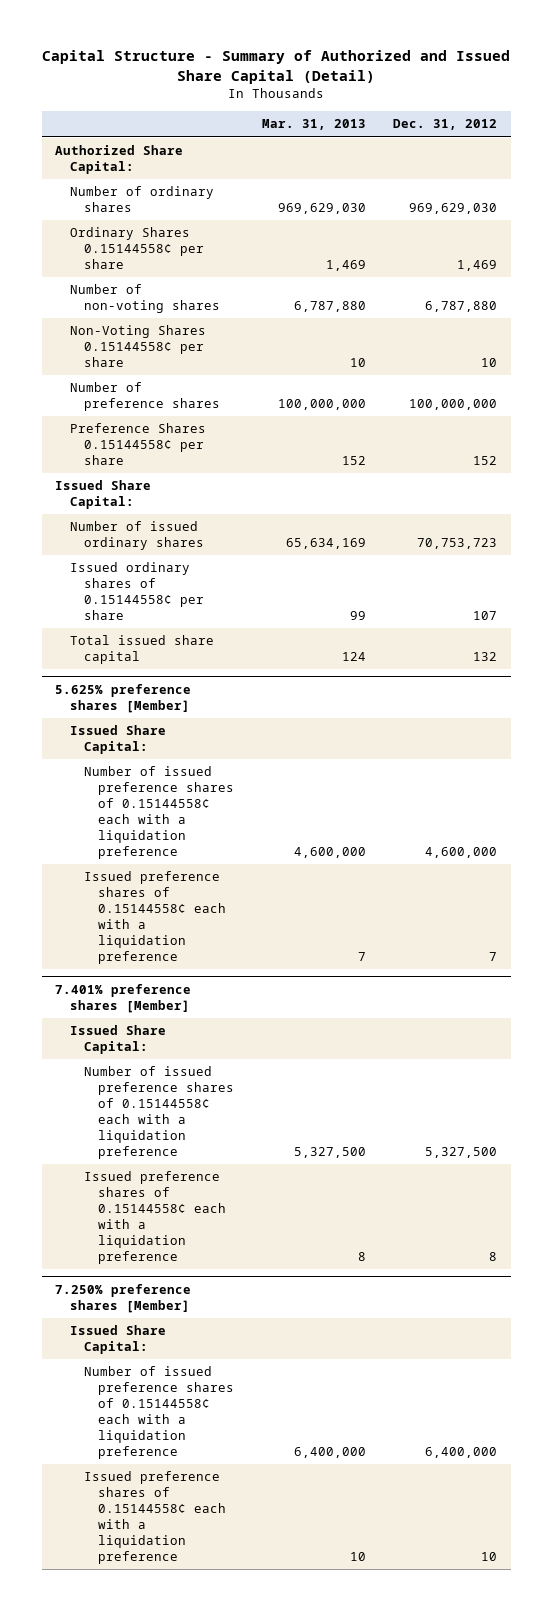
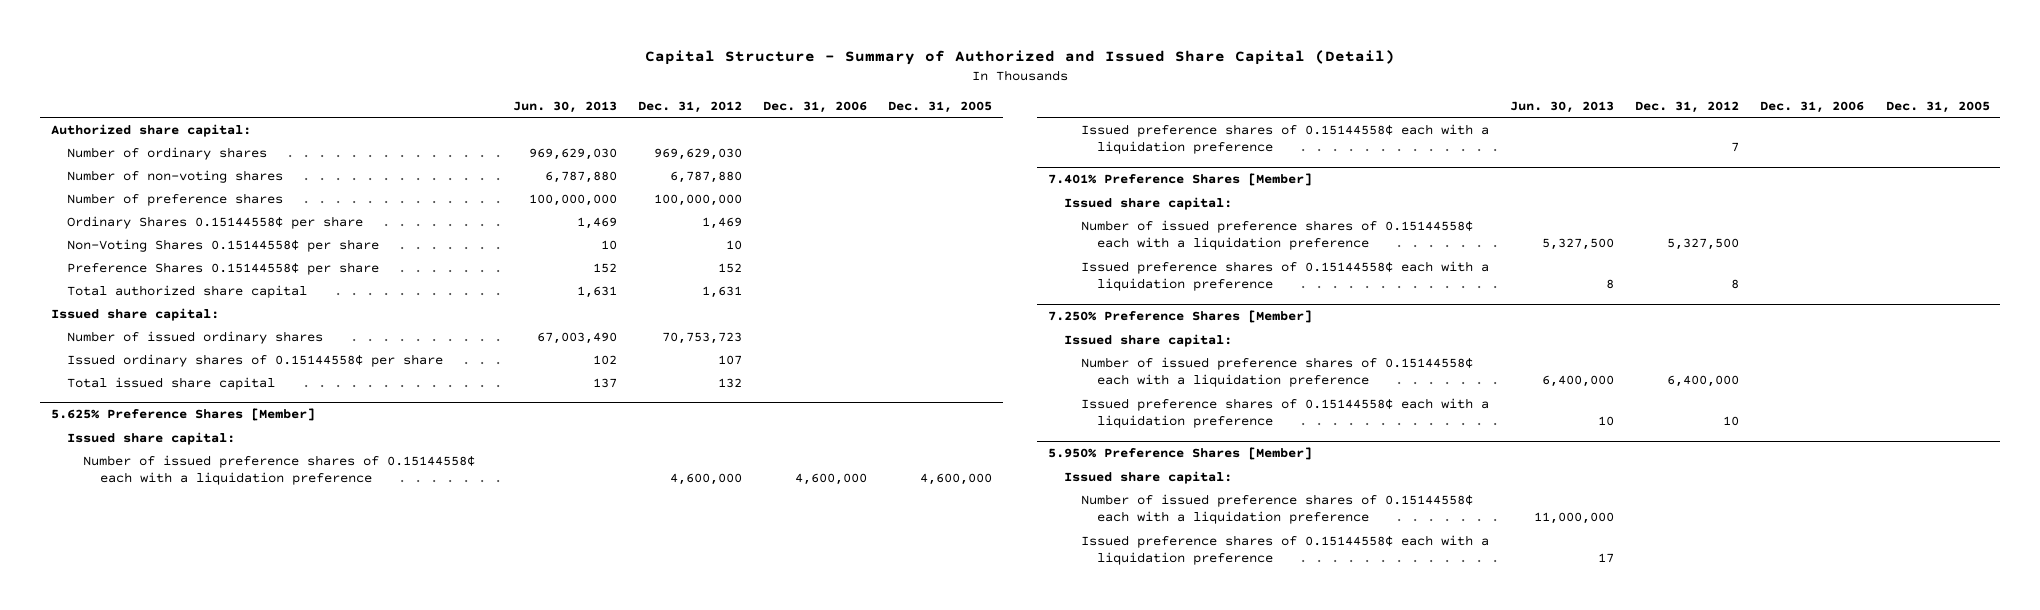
- | Mar. 31, 2013 | Dec. 31, 2012
+ | Jun. 30, 2013 | Dec. 31, 2012 | Dec. 31, 2006 | Dec. 31, 2005
- Authorized Share Capital:
+ Authorized share capital:
moved down: Ordinary Shares 0.15144558¢ per share | 1,469 | 1,469 | |
moved down: Non-Voting Shares 0.15144558¢ per share | 10 | 10 | |
- Issued Share Capital:
+ Total authorized share capital | 1,631 | 1,631 | |
+ Issued share capital:
- 5.625% preference shares [Member]
- Issued Share Capital:
+ 5.625% Preference Shares [Member]
+ Issued share capital:
- 7.401% preference shares [Member]
- Issued Share Capital:
+ 7.401% Preference Shares [Member]
+ Issued share capital:
- 7.250% preference shares [Member]
- Issued Share Capital:
+ 7.250% Preference Shares [Member]
+ Issued share capital:
+ 5.950% Preference Shares [Member]
+ Issued share capital:
+ Number of issued preference shares of 0.15144558¢ each with a liquidation preference | 11,000,000 | | |
+ Issued preference shares of 0.15144558¢ each with a liquidation preference | 17 | | |

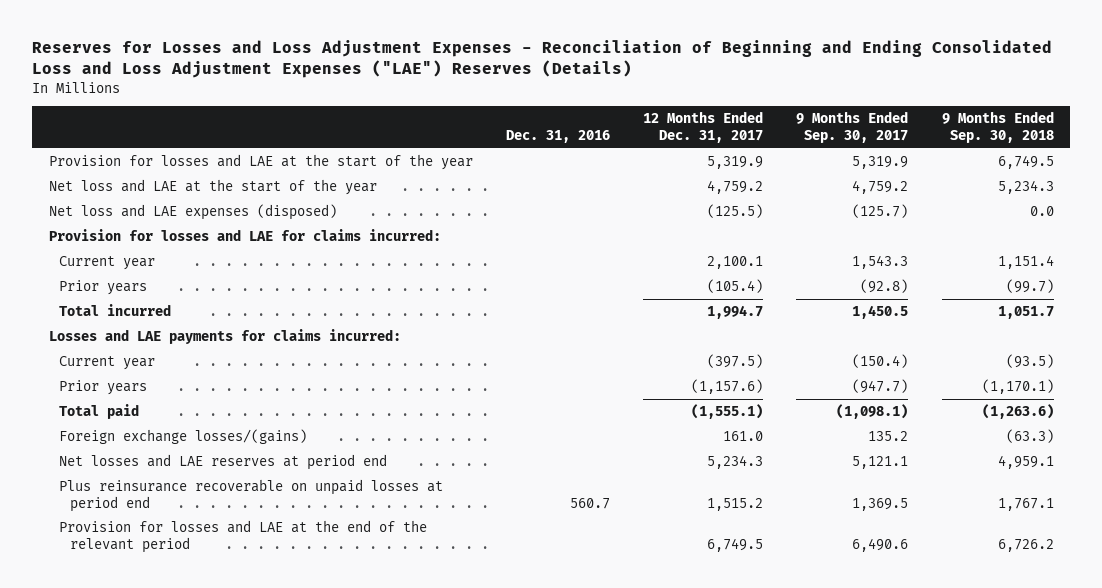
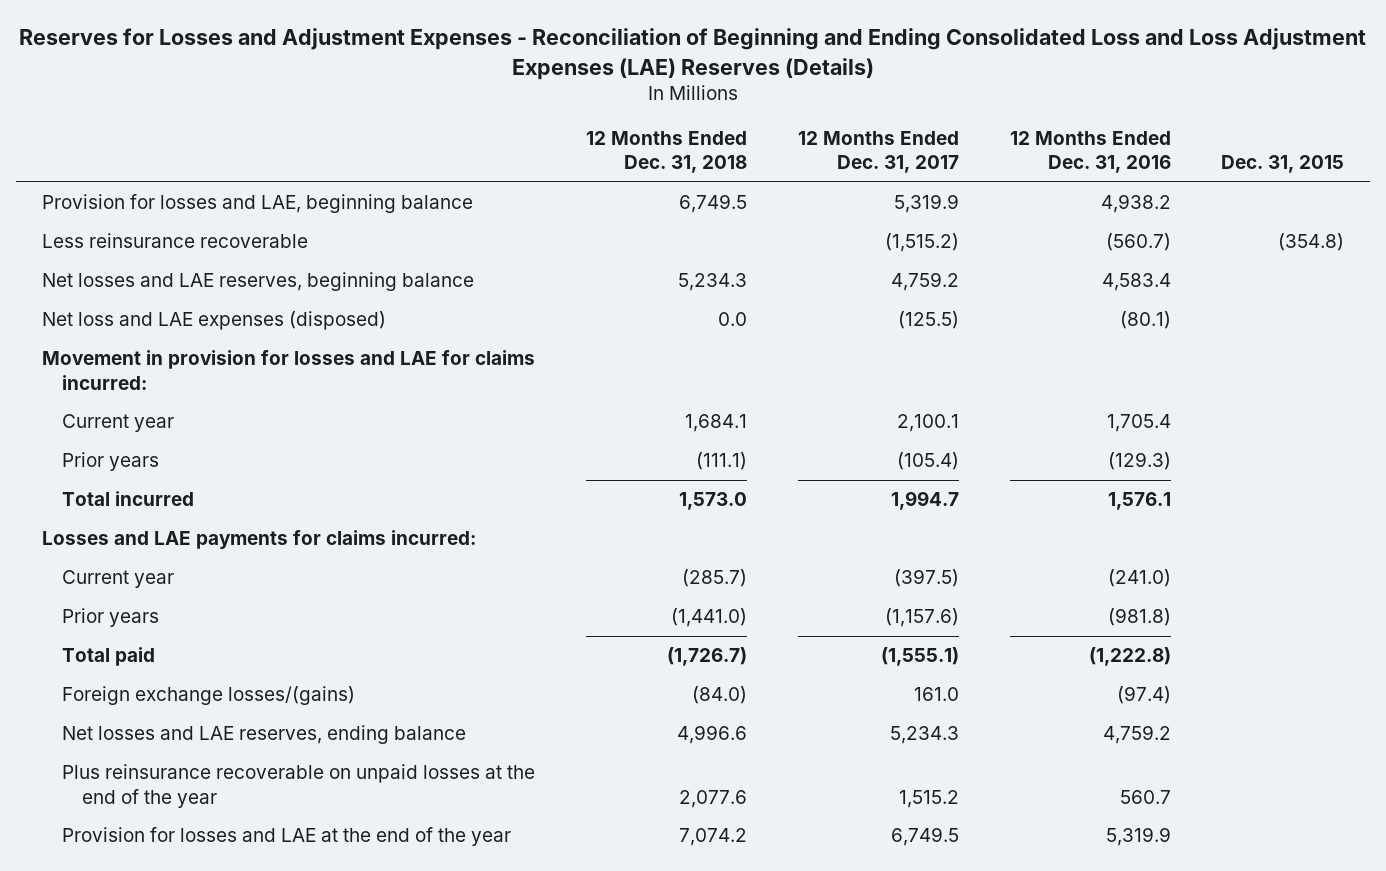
- Reserves for Losses and Loss Adjustment Expenses - Reconciliation of Beginning and Ending Consolidated Loss and Loss Adjustment Expenses ("LAE") Reserves (Details)
+ Reserves for Losses and Adjustment Expenses - Reconciliation of Beginning and Ending Consolidated Loss and Loss Adjustment Expenses (LAE) Reserves (Details)
- | Dec. 31, 2016 | 12 Months Ended Dec. 31, 2017 | 9 Months Ended Sep. 30, 2017 | 9 Months Ended Sep. 30, 2018
+ | 12 Months Ended Dec. 31, 2018 | 12 Months Ended Dec. 31, 2017 | 12 Months Ended Dec. 31, 2016 | Dec. 31, 2015
- Provision for losses and LAE at the start of the year | | 5,319.9 | 5,319.9 | 6,749.5
- Net loss and LAE at the start of the year | | 4,759.2 | 4,759.2 | 5,234.3
+ Provision for losses and LAE, beginning balance | 6,749.5 | 5,319.9 | 4,938.2 |
+ Less reinsurance recoverable | | (1,515.2) | (560.7) | (354.8)
+ Net losses and LAE reserves, beginning balance | 5,234.3 | 4,759.2 | 4,583.4 |
- Provision for losses and LAE for claims incurred:
+ Movement in provision for losses and LAE for claims incurred:
- Net losses and LAE reserves at period end | | 5,234.3 | 5,121.1 | 4,959.1
- Plus reinsurance recoverable on unpaid losses at period end | 560.7 | 1,515.2 | 1,369.5 | 1,767.1
- Provision for losses and LAE at the end of the relevant period | | 6,749.5 | 6,490.6 | 6,726.2
+ Net losses and LAE reserves, ending balance | 4,996.6 | 5,234.3 | 4,759.2 |
+ Plus reinsurance recoverable on unpaid losses at the end of the year | 2,077.6 | 1,515.2 | 560.7 |
+ Provision for losses and LAE at the end of the year | 7,074.2 | 6,749.5 | 5,319.9 |

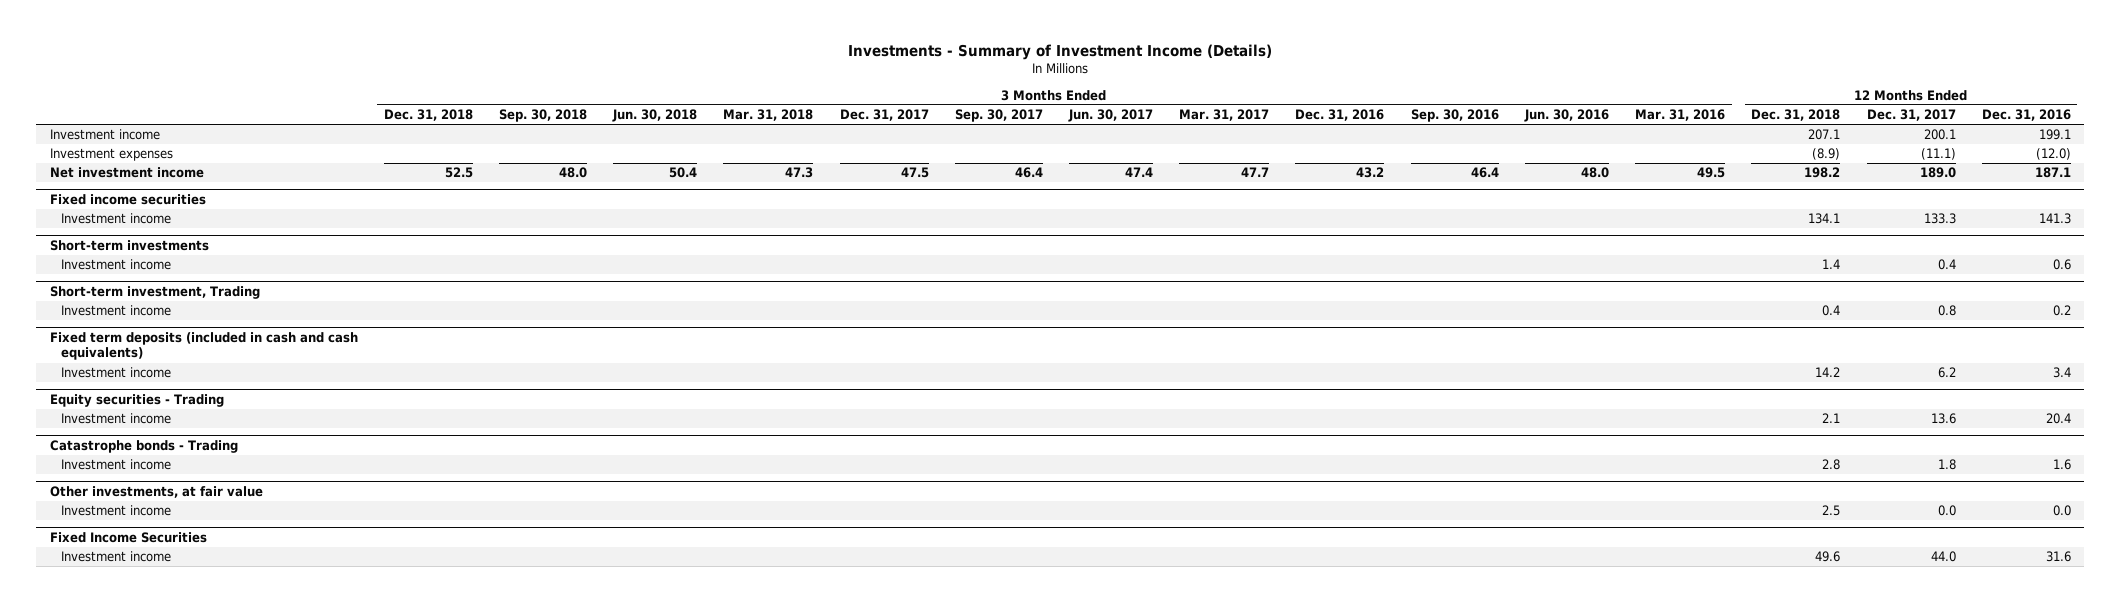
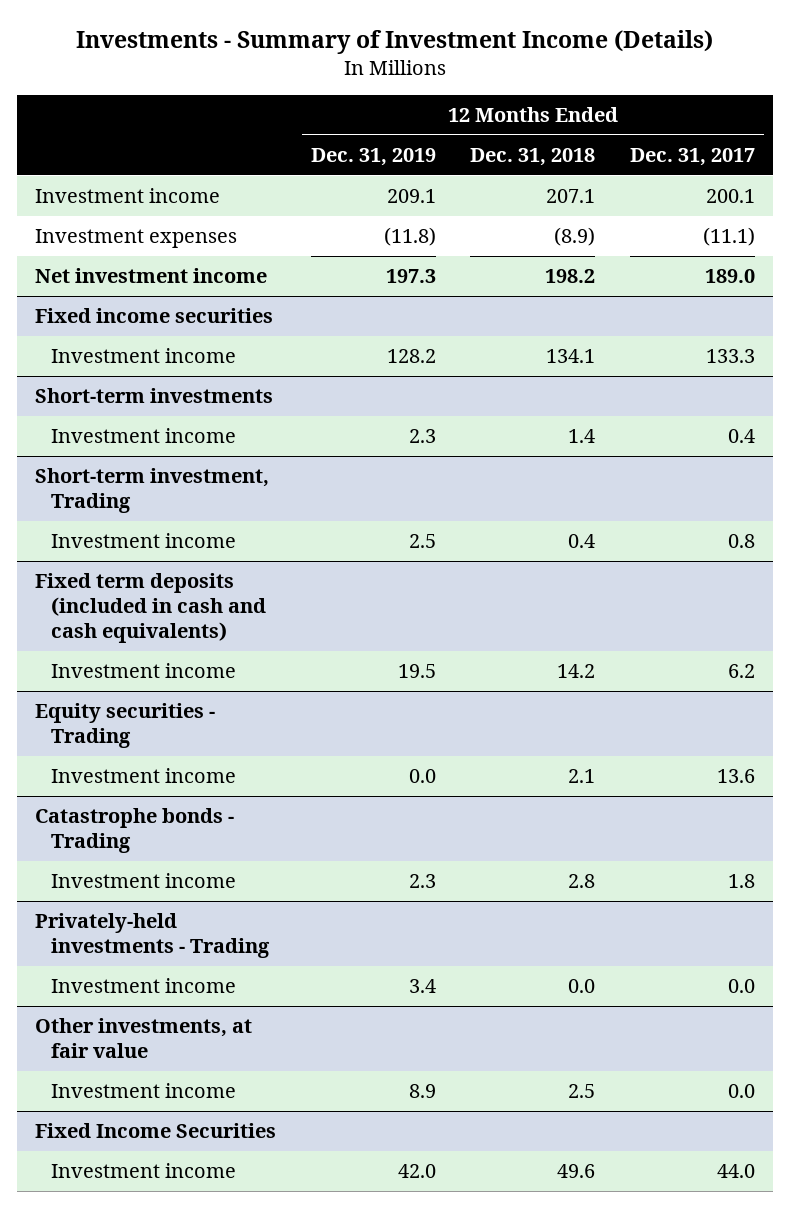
- | 3 Months Ended Dec. 31, 2018 | 3 Months Ended Sep. 30, 2018 | 3 Months Ended Jun. 30, 2018 | 3 Months Ended Mar. 31, 2018 | 3 Months Ended Dec. 31, 2017 | 3 Months Ended Sep. 30, 2017 | 3 Months Ended Jun. 30, 2017 | 3 Months Ended Mar. 31, 2017 | 3 Months Ended Dec. 31, 2016 | 3 Months Ended Sep. 30, 2016 | 3 Months Ended Jun. 30, 2016 | 3 Months Ended Mar. 31, 2016 | 12 Months Ended Dec. 31, 2018 | 12 Months Ended Dec. 31, 2017 | 12 Months Ended Dec. 31, 2016
+ | 12 Months Ended Dec. 31, 2019 | 12 Months Ended Dec. 31, 2018 | 12 Months Ended Dec. 31, 2017
+ Privately-held investments - Trading
+ Investment income | 3.4 | 0.0 | 0.0

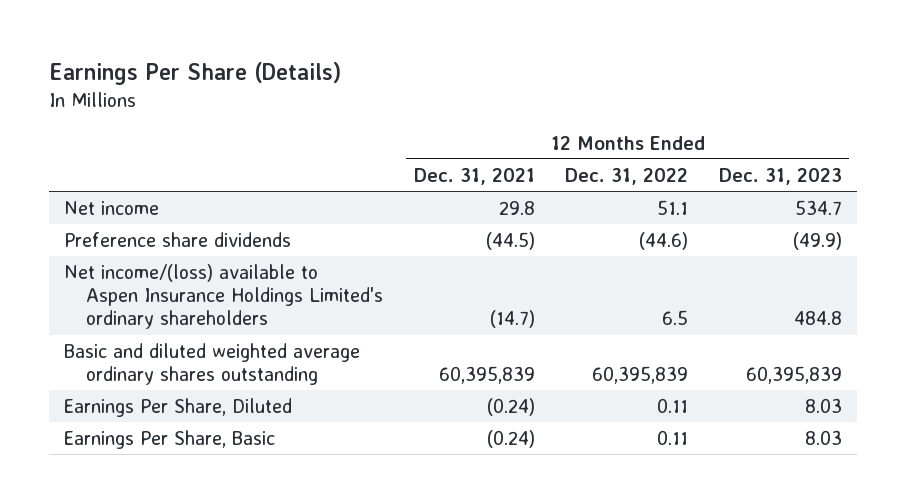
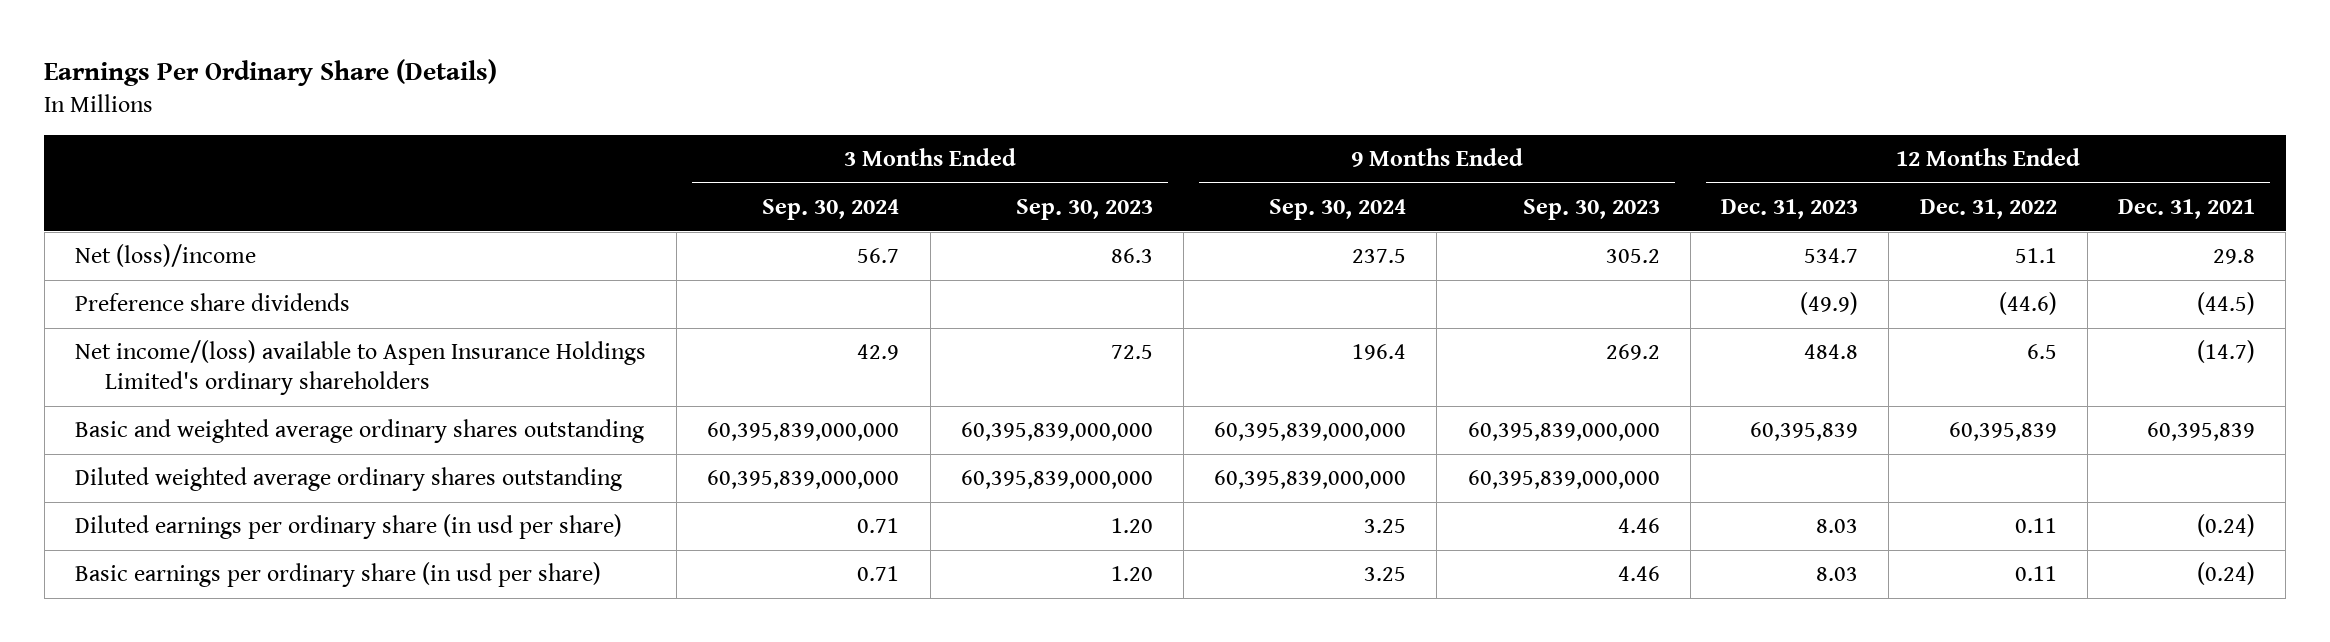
- Earnings Per Share (Details)
+ Earnings Per Ordinary Share (Details)
- | 12 Months Ended Dec. 31, 2021 | 12 Months Ended Dec. 31, 2022 | 12 Months Ended Dec. 31, 2023
+ | 3 Months Ended Sep. 30, 2024 | 3 Months Ended Sep. 30, 2023 | 9 Months Ended Sep. 30, 2024 | 9 Months Ended Sep. 30, 2023 | 12 Months Ended Dec. 31, 2023 | 12 Months Ended Dec. 31, 2022 | 12 Months Ended Dec. 31, 2021
- Net income | 29.8 | 51.1 | 534.7
+ Net (loss)/income | 56.7 | 86.3 | 237.5 | 305.2 | 534.7 | 51.1 | 29.8
- Basic and diluted weighted average ordinary shares outstanding | 60,395,839 | 60,395,839 | 60,395,839
- Earnings Per Share, Diluted | (0.24) | 0.11 | 8.03
- Earnings Per Share, Basic | (0.24) | 0.11 | 8.03
+ Basic and weighted average ordinary shares outstanding | 60,395,839,000,000 | 60,395,839,000,000 | 60,395,839,000,000 | 60,395,839,000,000 | 60,395,839 | 60,395,839 | 60,395,839
+ Diluted weighted average ordinary shares outstanding | 60,395,839,000,000 | 60,395,839,000,000 | 60,395,839,000,000 | 60,395,839,000,000 | | |
+ Diluted earnings per ordinary share (in usd per share) | 0.71 | 1.20 | 3.25 | 4.46 | 8.03 | 0.11 | (0.24)
+ Basic earnings per ordinary share (in usd per share) | 0.71 | 1.20 | 3.25 | 4.46 | 8.03 | 0.11 | (0.24)

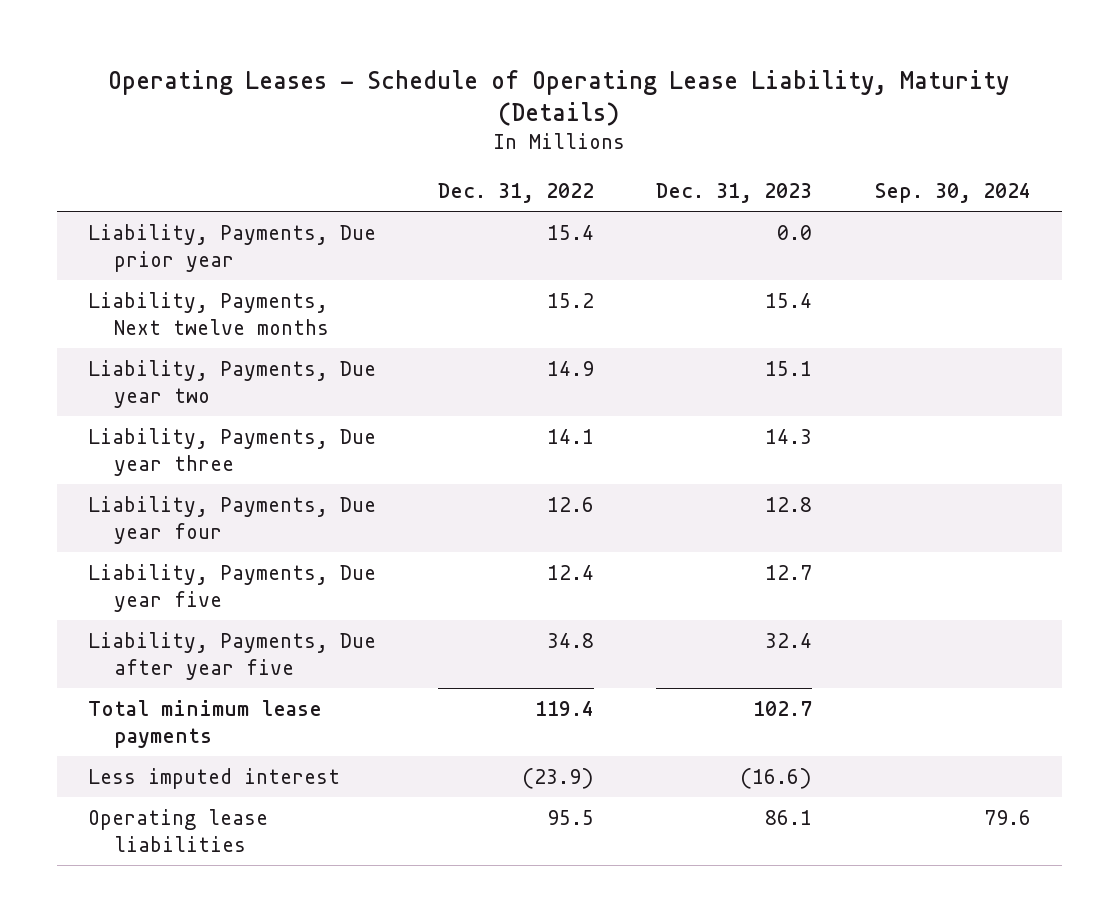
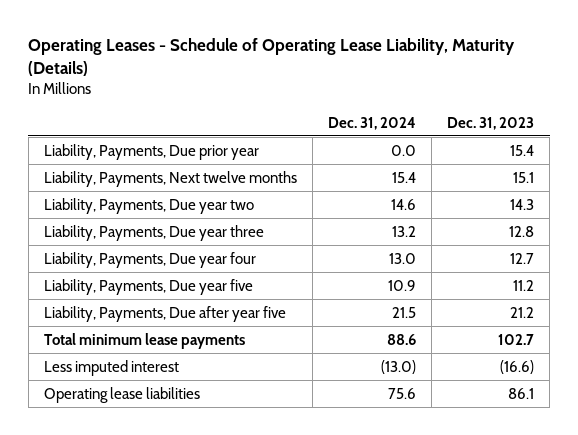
- | Dec. 31, 2022 | Dec. 31, 2023 | Sep. 30, 2024
+ | Dec. 31, 2024 | Dec. 31, 2023
- Liability, Payments, Due prior year | 15.4 | 0.0 |
- Liability, Payments, Next twelve months | 15.2 | 15.4 |
- Liability, Payments, Due year two | 14.9 | 15.1 |
- Liability, Payments, Due year three | 14.1 | 14.3 |
- Liability, Payments, Due year four | 12.6 | 12.8 |
- Liability, Payments, Due year five | 12.4 | 12.7 |
- Liability, Payments, Due after year five | 34.8 | 32.4 |
+ Liability, Payments, Due prior year | 0.0 | 15.4
+ Liability, Payments, Next twelve months | 15.4 | 15.1
+ Liability, Payments, Due year two | 14.6 | 14.3
+ Liability, Payments, Due year three | 13.2 | 12.8
+ Liability, Payments, Due year four | 13.0 | 12.7
+ Liability, Payments, Due year five | 10.9 | 11.2
+ Liability, Payments, Due after year five | 21.5 | 21.2

